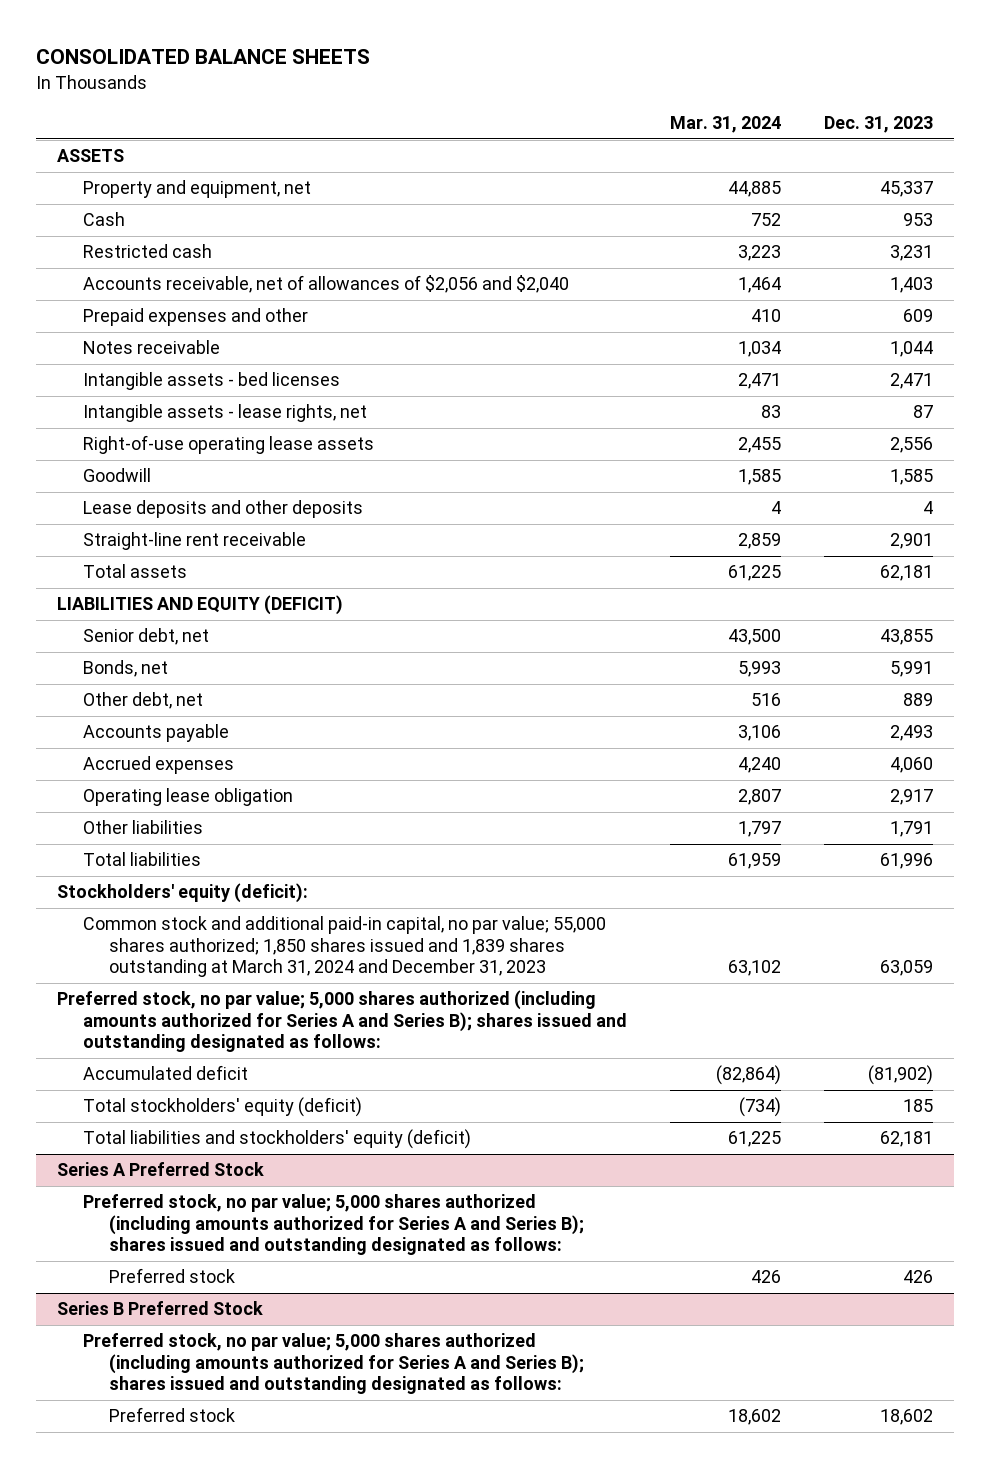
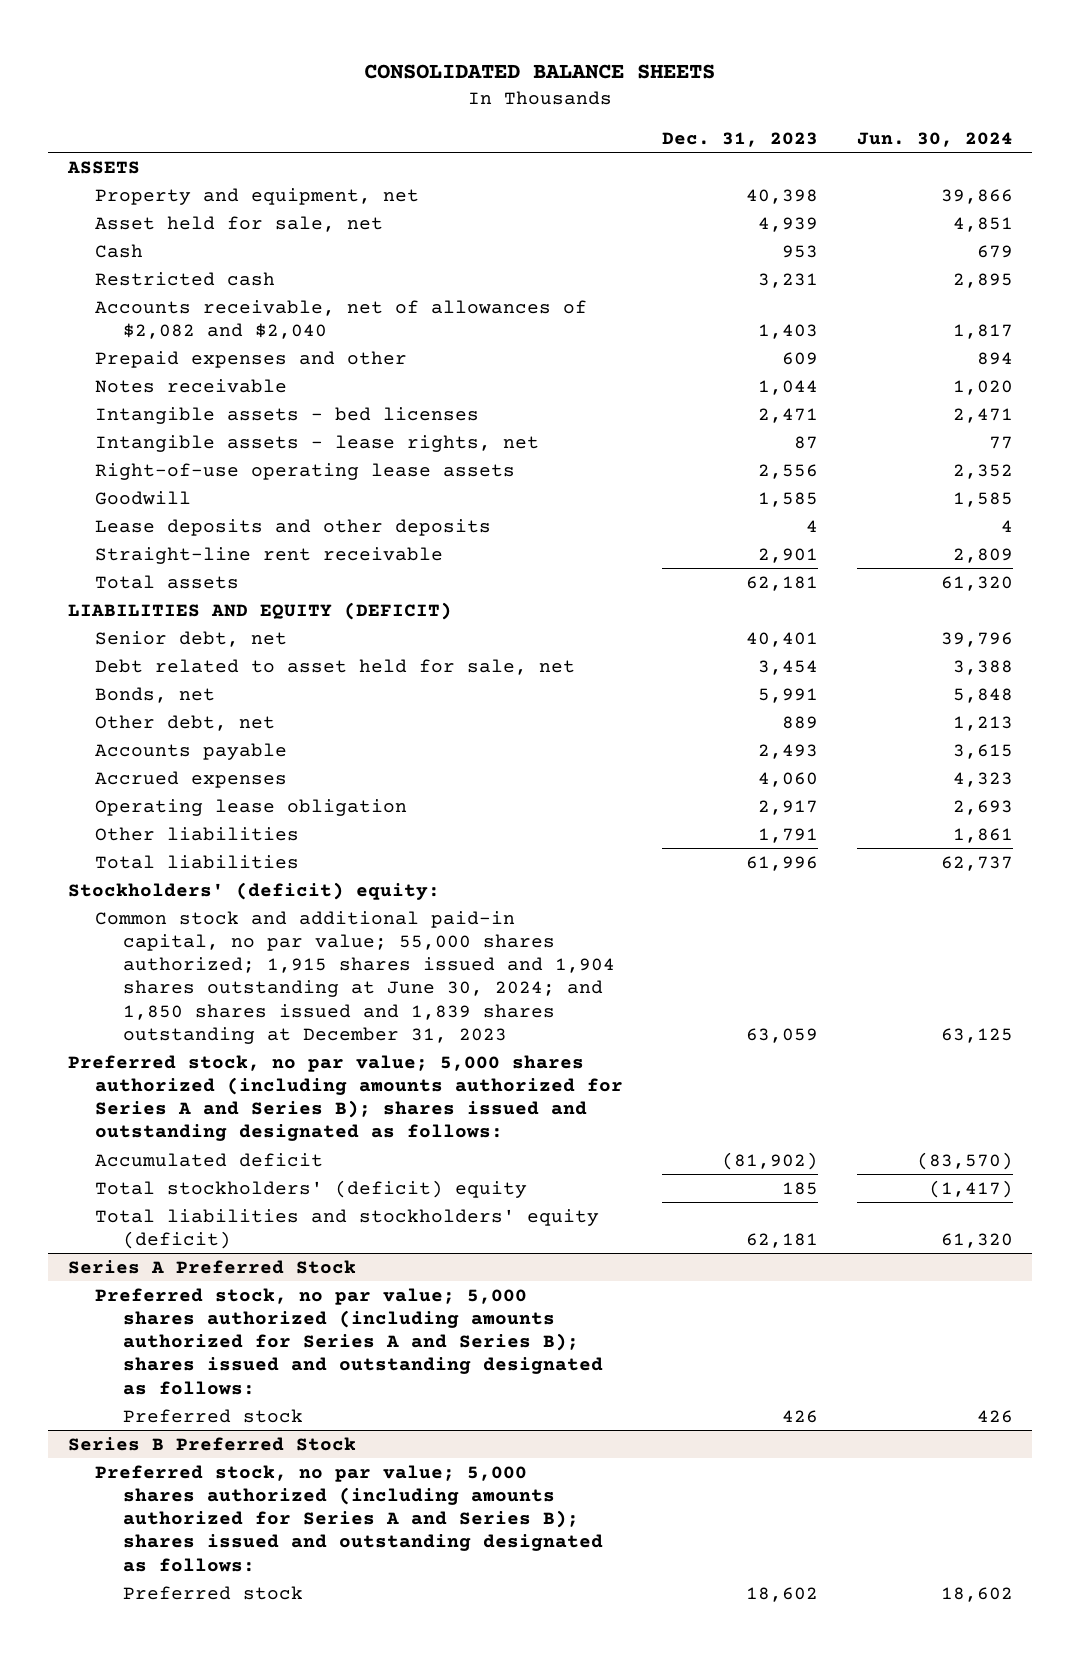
- | Mar. 31, 2024 | Dec. 31, 2023
+ | Dec. 31, 2023 | Jun. 30, 2024
- Property and equipment, net | 44,885 | 45,337
+ Property and equipment, net | 40,398 | 39,866
+ Asset held for sale, net | 4,939 | 4,851
- Accounts receivable, net of allowances of $2,056 and $2,040 | 1,464 | 1,403
+ Accounts receivable, net of allowances of $2,082 and $2,040 | 1,403 | 1,817
- Senior debt, net | 43,500 | 43,855
+ Senior debt, net | 40,401 | 39,796
+ Debt related to asset held for sale, net | 3,454 | 3,388
- Stockholders' equity (deficit):
- Common stock and additional paid-in capital, no par value; 55,000 shares authorized; 1,850 shares issued and 1,839 shares outstanding at March 31, 2024 and December 31, 2023 | 63,102 | 63,059
+ Stockholders' (deficit) equity:
+ Common stock and additional paid-in capital, no par value; 55,000 shares authorized; 1,915 shares issued and 1,904 shares outstanding at June 30, 2024; and 1,850 shares issued and 1,839 shares outstanding at December 31, 2023 | 63,059 | 63,125
- Total stockholders' equity (deficit) | (734) | 185
+ Total stockholders' (deficit) equity | 185 | (1,417)

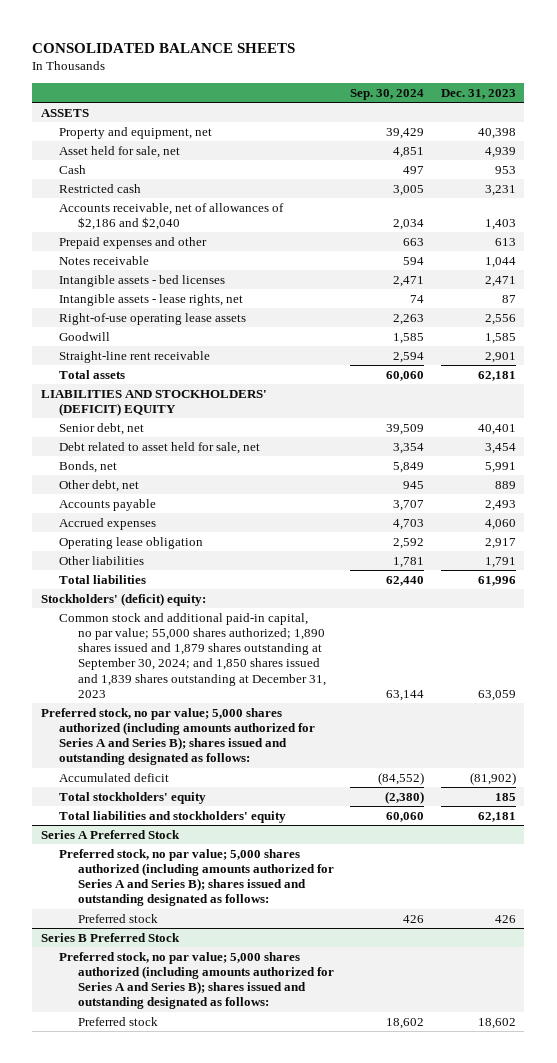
- | Dec. 31, 2023 | Jun. 30, 2024
+ | Sep. 30, 2024 | Dec. 31, 2023
- Accounts receivable, net of allowances of $2,082 and $2,040 | 1,403 | 1,817
- Prepaid expenses and other | 609 | 894
+ Accounts receivable, net of allowances of $2,186 and $2,040 | 2,034 | 1,403
+ Prepaid expenses and other | 663 | 613
- Lease deposits and other deposits | 4 | 4
- LIABILITIES AND EQUITY (DEFICIT)
+ LIABILITIES AND STOCKHOLDERS' (DEFICIT) EQUITY
- Common stock and additional paid-in capital, no par value; 55,000 shares authorized; 1,915 shares issued and 1,904 shares outstanding at June 30, 2024; and 1,850 shares issued and 1,839 shares outstanding at December 31, 2023 | 63,059 | 63,125
+ Common stock and additional paid-in capital, no par value; 55,000 shares authorized; 1,890 shares issued and 1,879 shares outstanding at September 30, 2024; and 1,850 shares issued and 1,839 shares outstanding at December 31, 2023 | 63,144 | 63,059
- Total stockholders' (deficit) equity | 185 | (1,417)
- Total liabilities and stockholders' equity (deficit) | 62,181 | 61,320
+ Total stockholders' equity | (2,380) | 185
+ Total liabilities and stockholders' equity | 60,060 | 62,181

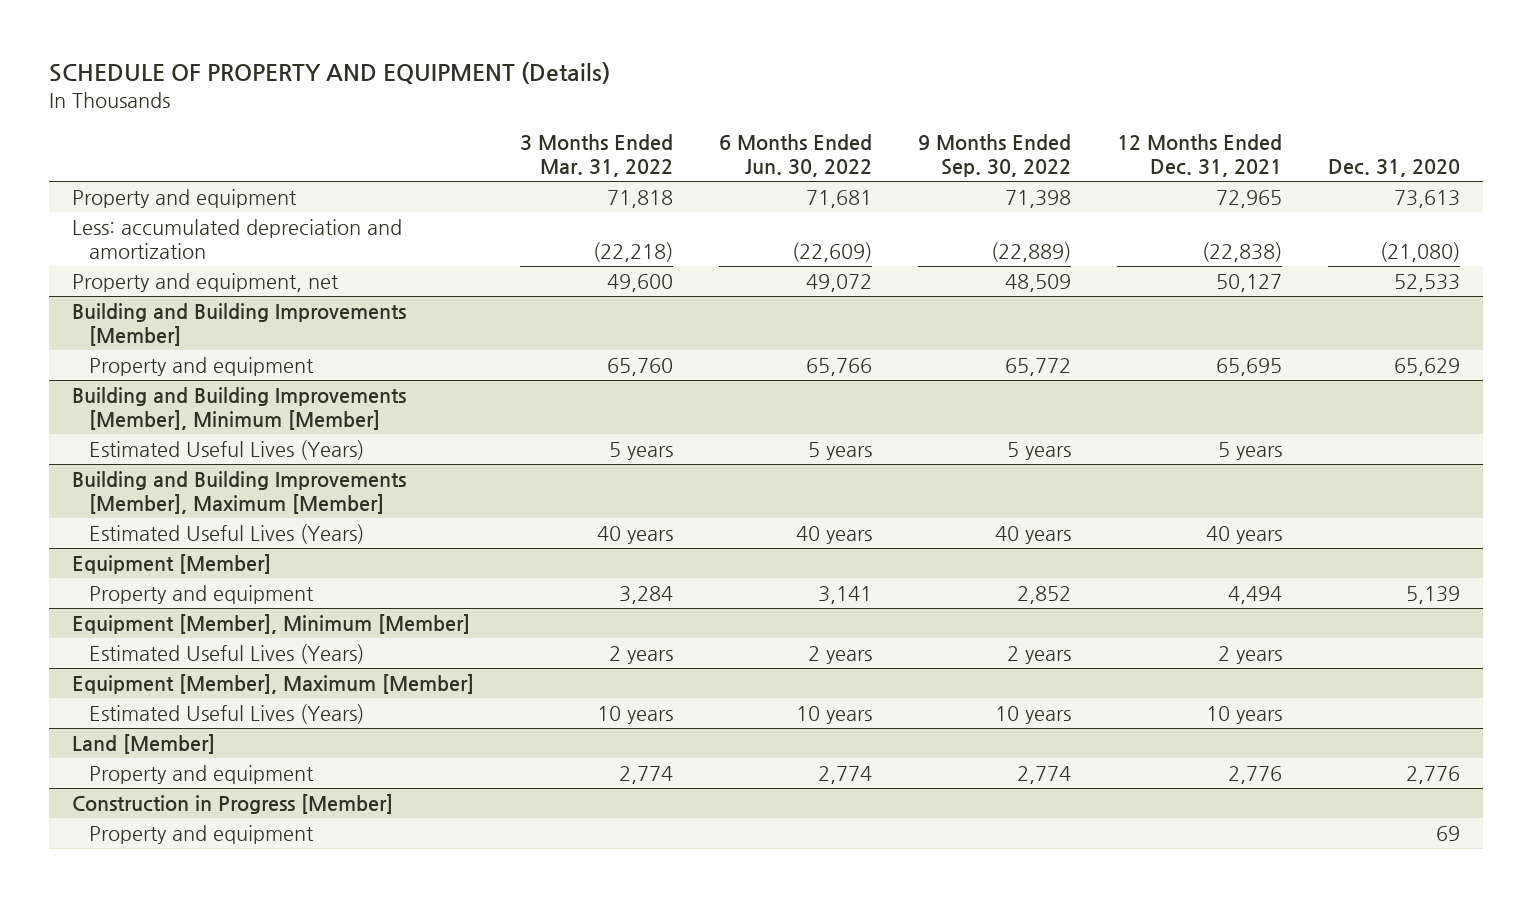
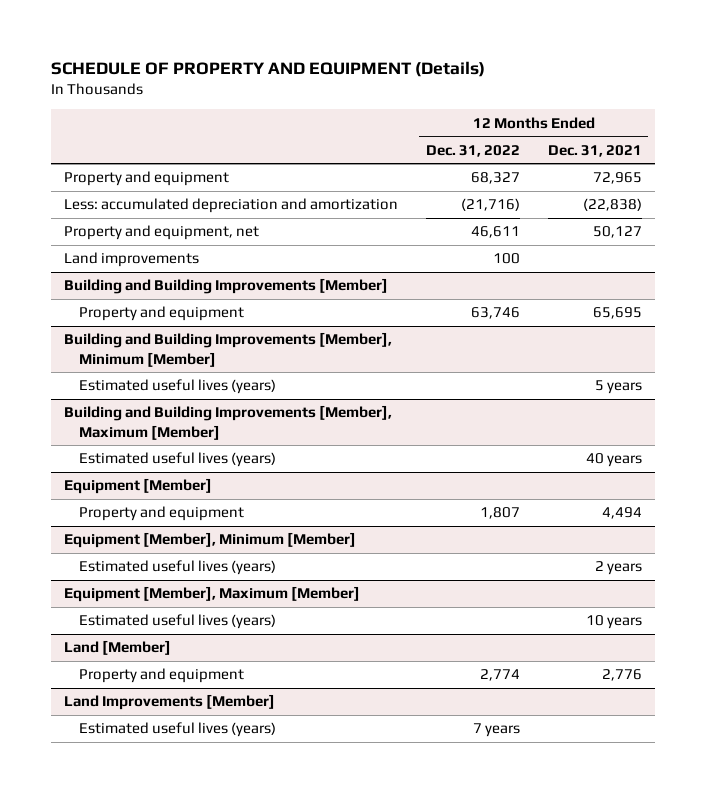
- | 3 Months Ended Mar. 31, 2022 | 6 Months Ended Jun. 30, 2022 | 9 Months Ended Sep. 30, 2022 | 12 Months Ended Dec. 31, 2021 | Dec. 31, 2020
+ | 12 Months Ended Dec. 31, 2022 | 12 Months Ended Dec. 31, 2021
+ Land improvements | 100 |
@ Building and Building Improvements [Member], Minimum [Member]
- Estimated Useful Lives (Years) | 5 years | 5 years | 5 years | 5 years |
+ Estimated useful lives (years) | | 5 years
@ Building and Building Improvements [Member], Maximum [Member]
- Estimated Useful Lives (Years) | 40 years | 40 years | 40 years | 40 years |
+ Estimated useful lives (years) | | 40 years
@ Equipment [Member], Minimum [Member]
- Estimated Useful Lives (Years) | 2 years | 2 years | 2 years | 2 years |
+ Estimated useful lives (years) | | 2 years
@ Equipment [Member], Maximum [Member]
- Estimated Useful Lives (Years) | 10 years | 10 years | 10 years | 10 years |
+ Estimated useful lives (years) | | 10 years
- Construction in Progress [Member]
- Property and equipment | | | | | 69
+ Land Improvements [Member]
+ Estimated useful lives (years) | 7 years |

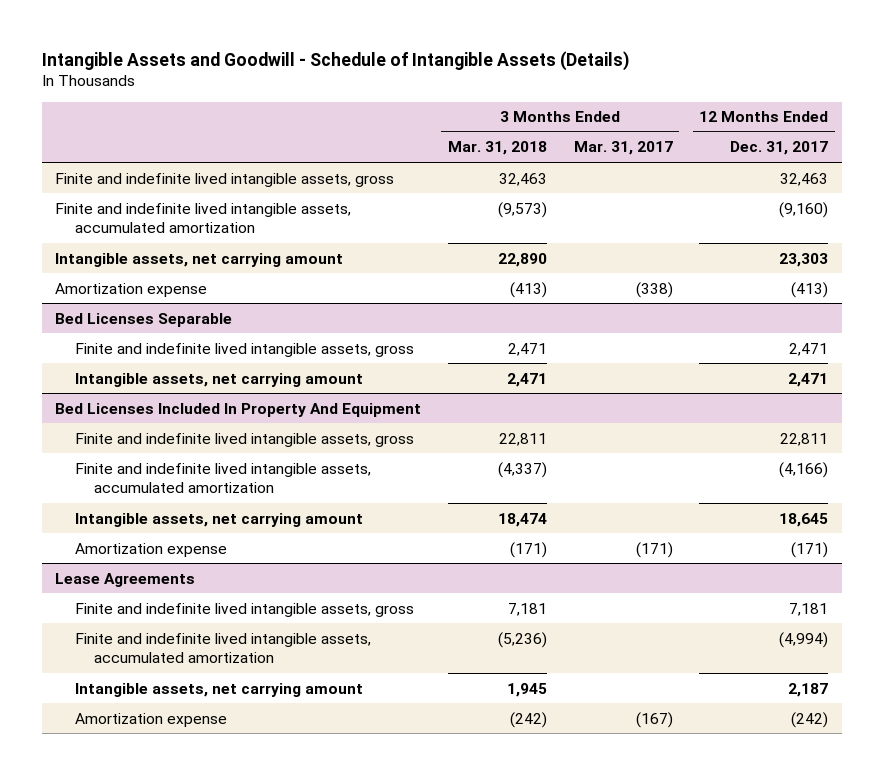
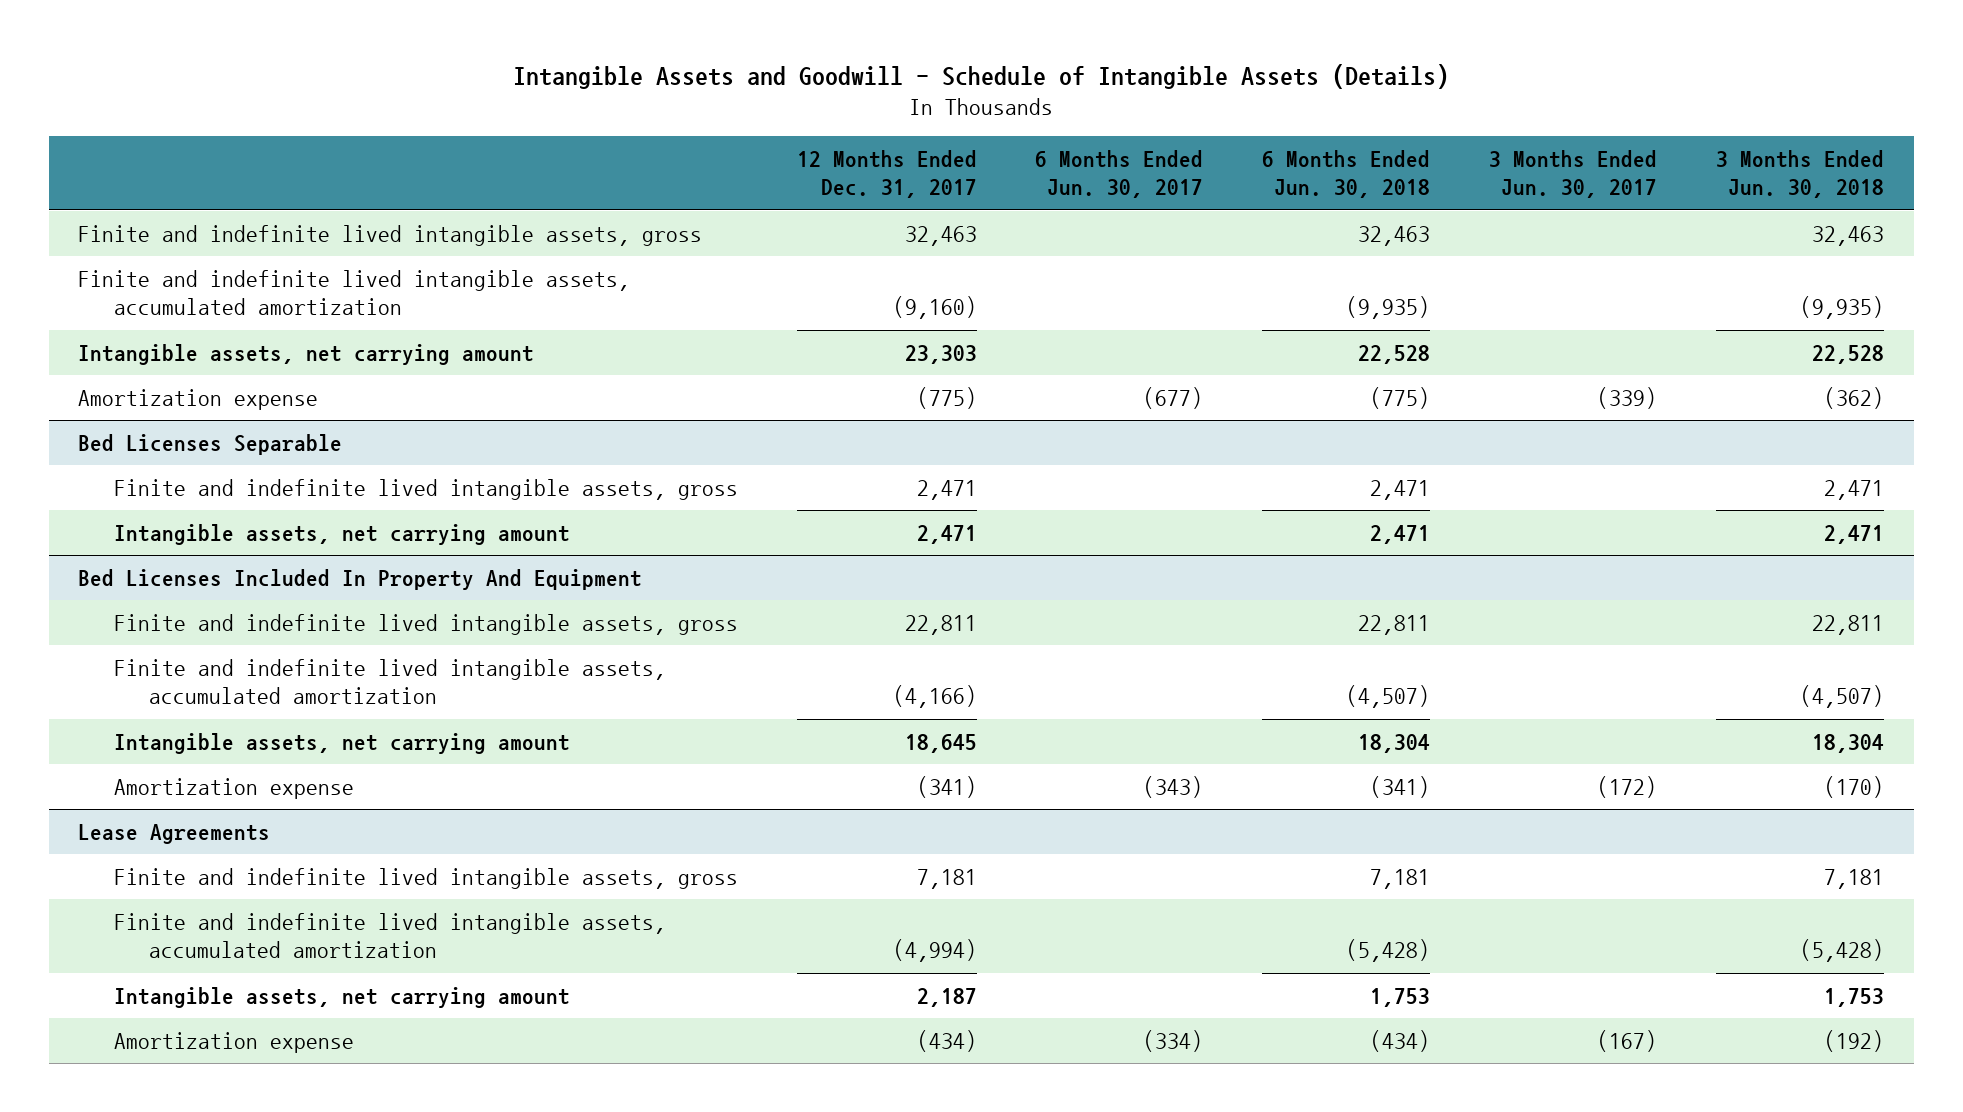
- | 3 Months Ended Mar. 31, 2018 | 3 Months Ended Mar. 31, 2017 | 12 Months Ended Dec. 31, 2017
+ | 12 Months Ended Dec. 31, 2017 | 6 Months Ended Jun. 30, 2017 | 6 Months Ended Jun. 30, 2018 | 3 Months Ended Jun. 30, 2017 | 3 Months Ended Jun. 30, 2018
- Amortization expense | (413) | (338) | (413)
+ Amortization expense | (775) | (677) | (775) | (339) | (362)
@ Bed Licenses Included In Property And Equipment
- Amortization expense | (171) | (171) | (171)
+ Amortization expense | (341) | (343) | (341) | (172) | (170)
@ Lease Agreements
- Amortization expense | (242) | (167) | (242)
+ Amortization expense | (434) | (334) | (434) | (167) | (192)

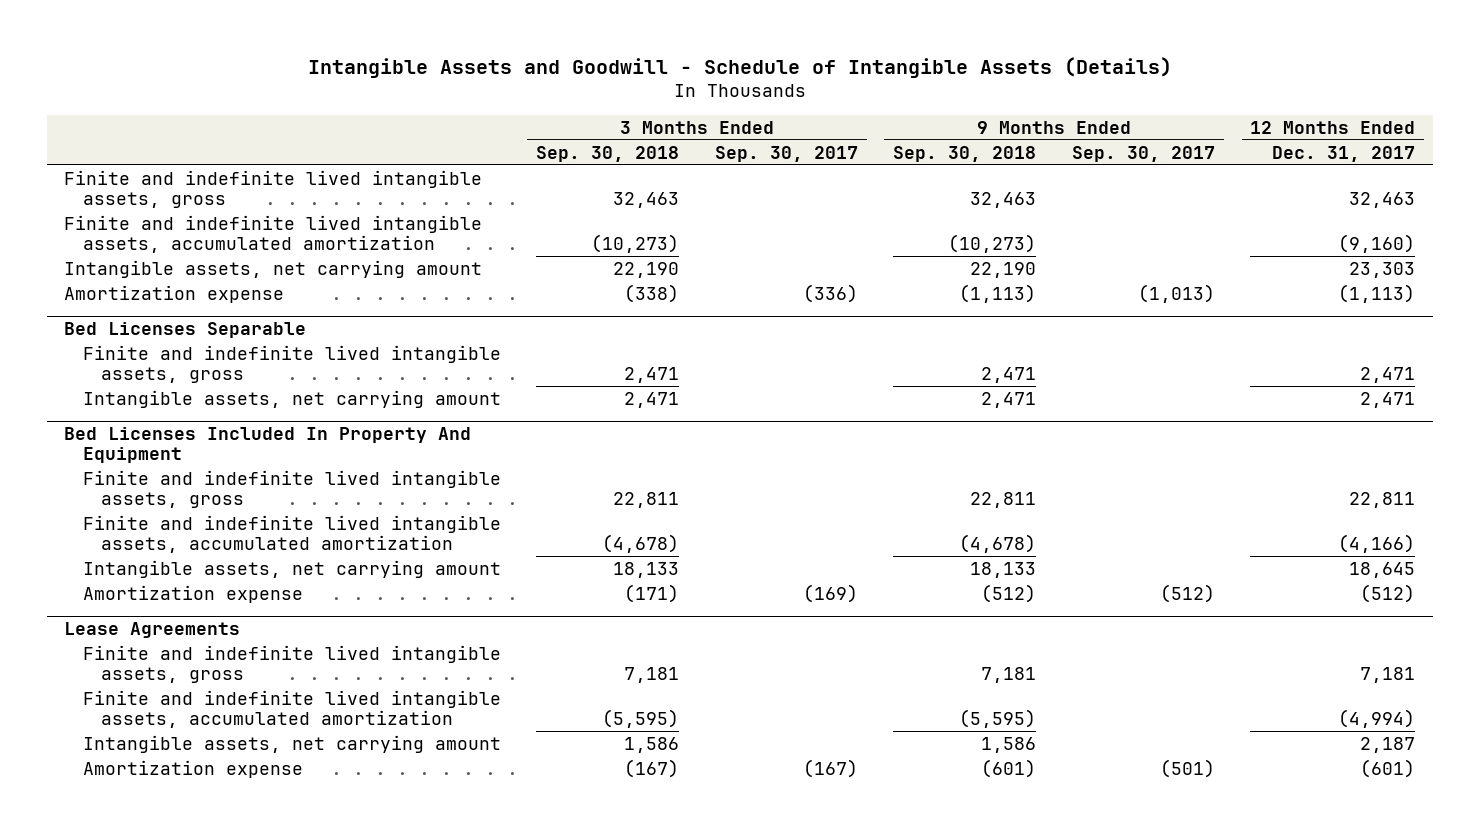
- | 12 Months Ended Dec. 31, 2017 | 6 Months Ended Jun. 30, 2017 | 6 Months Ended Jun. 30, 2018 | 3 Months Ended Jun. 30, 2017 | 3 Months Ended Jun. 30, 2018
+ | 3 Months Ended Sep. 30, 2018 | 3 Months Ended Sep. 30, 2017 | 9 Months Ended Sep. 30, 2018 | 9 Months Ended Sep. 30, 2017 | 12 Months Ended Dec. 31, 2017
- Amortization expense | (775) | (677) | (775) | (339) | (362)
+ Amortization expense | (338) | (336) | (1,113) | (1,013) | (1,113)
@ Bed Licenses Included In Property And Equipment
- Amortization expense | (341) | (343) | (341) | (172) | (170)
+ Amortization expense | (171) | (169) | (512) | (512) | (512)
@ Lease Agreements
- Amortization expense | (434) | (334) | (434) | (167) | (192)
+ Amortization expense | (167) | (167) | (601) | (501) | (601)

